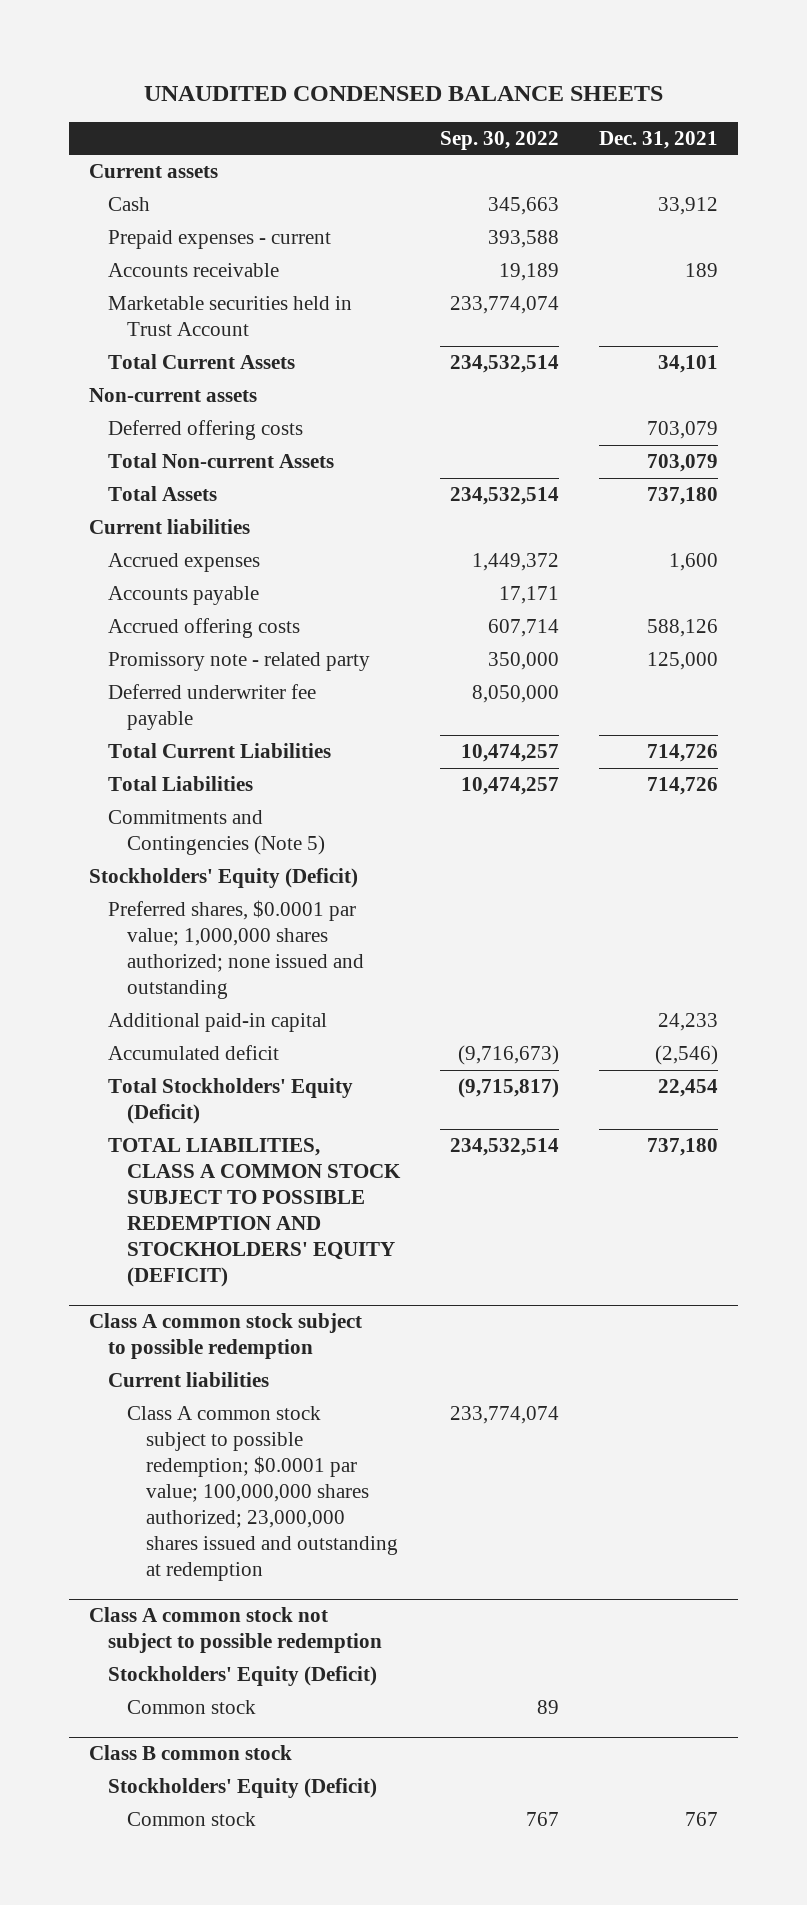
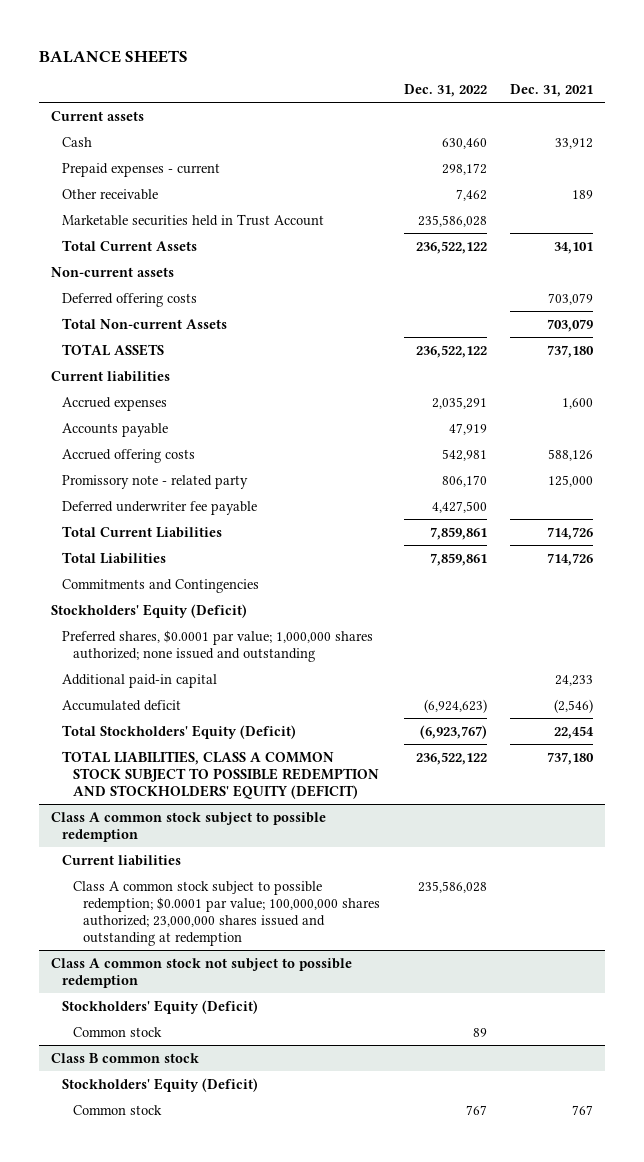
- UNAUDITED CONDENSED BALANCE SHEETS
+ BALANCE SHEETS
- | Sep. 30, 2022 | Dec. 31, 2021
+ | Dec. 31, 2022 | Dec. 31, 2021
- Accounts receivable | 19,189 | 189
+ Other receivable | 7,462 | 189
- Total Assets | 234,532,514 | 737,180
+ TOTAL ASSETS | 236,522,122 | 737,180
- Commitments and Contingencies (Note 5)
+ Commitments and Contingencies

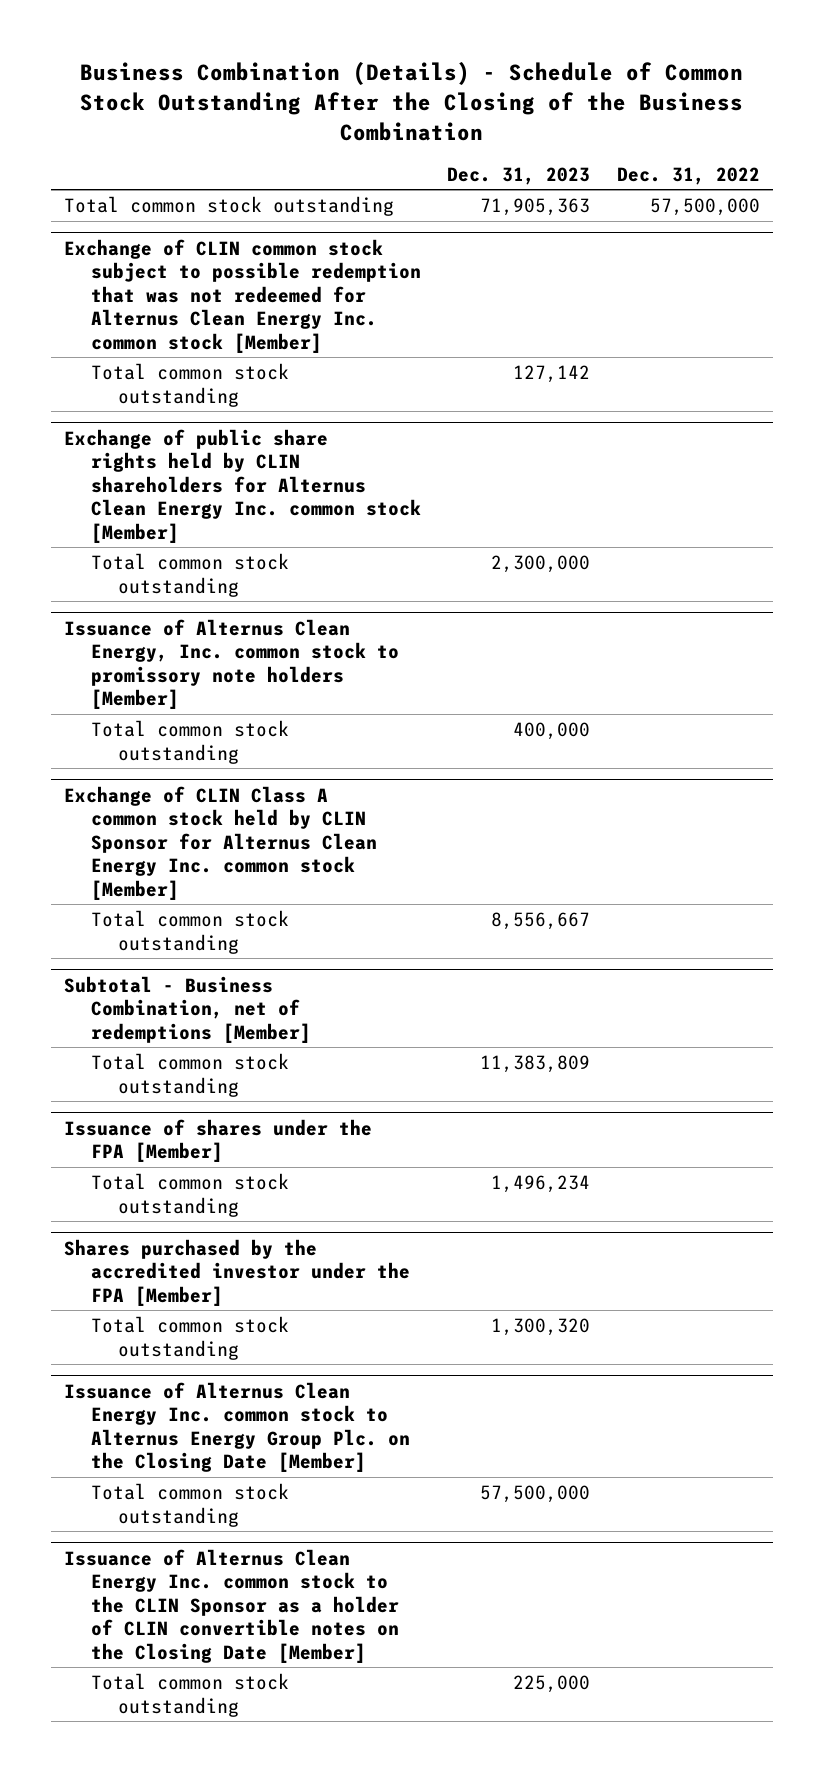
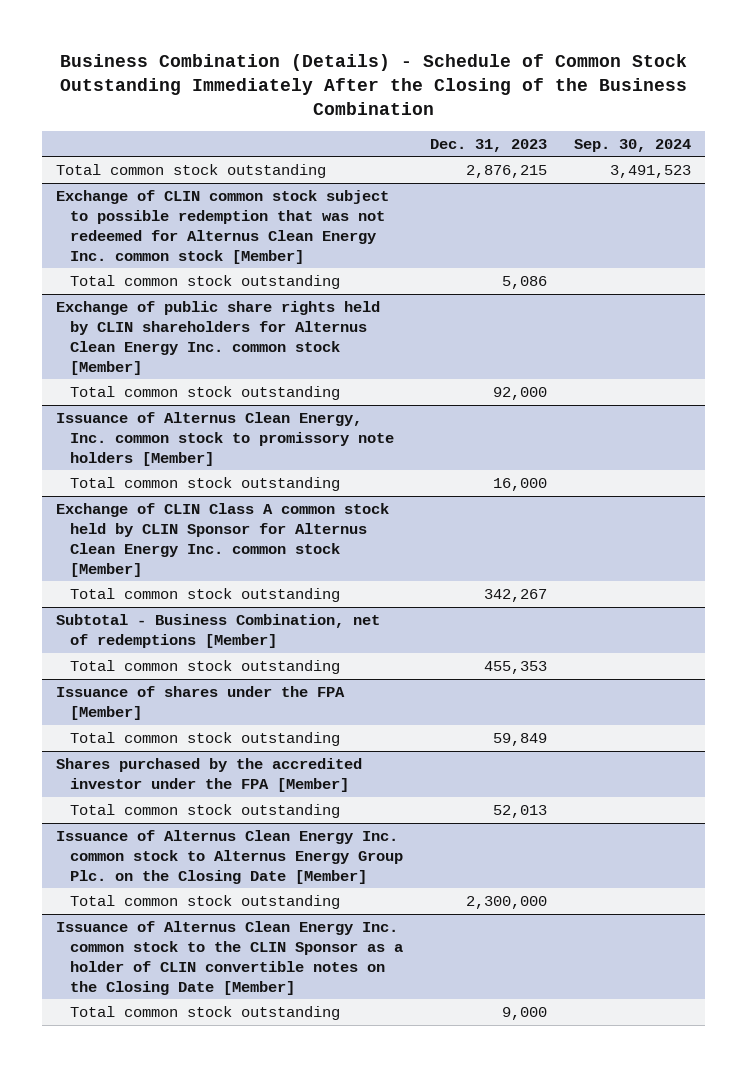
- Business Combination (Details) - Schedule of Common Stock Outstanding After the Closing of the Business Combination
+ Business Combination (Details) - Schedule of Common Stock Outstanding Immediately After the Closing of the Business Combination
- | Dec. 31, 2023 | Dec. 31, 2022
+ | Dec. 31, 2023 | Sep. 30, 2024
- Total common stock outstanding | 71,905,363 | 57,500,000
+ Total common stock outstanding | 2,876,215 | 3,491,523
@ Exchange of CLIN common stock subject to possible redemption that was not redeemed for Alternus Clean Energy Inc. common stock [Member]
- Total common stock outstanding | 127,142 |
+ Total common stock outstanding | 5,086 |
@ Exchange of public share rights held by CLIN shareholders for Alternus Clean Energy Inc. common stock [Member]
- Total common stock outstanding | 2,300,000 |
+ Total common stock outstanding | 92,000 |
@ Issuance of Alternus Clean Energy, Inc. common stock to promissory note holders [Member]
- Total common stock outstanding | 400,000 |
+ Total common stock outstanding | 16,000 |
@ Exchange of CLIN Class A common stock held by CLIN Sponsor for Alternus Clean Energy Inc. common stock [Member]
- Total common stock outstanding | 8,556,667 |
+ Total common stock outstanding | 342,267 |
@ Subtotal - Business Combination, net of redemptions [Member]
- Total common stock outstanding | 11,383,809 |
+ Total common stock outstanding | 455,353 |
@ Issuance of shares under the FPA [Member]
- Total common stock outstanding | 1,496,234 |
+ Total common stock outstanding | 59,849 |
@ Shares purchased by the accredited investor under the FPA [Member]
- Total common stock outstanding | 1,300,320 |
+ Total common stock outstanding | 52,013 |
@ Issuance of Alternus Clean Energy Inc. common stock to Alternus Energy Group Plc. on the Closing Date [Member]
- Total common stock outstanding | 57,500,000 |
+ Total common stock outstanding | 2,300,000 |
@ Issuance of Alternus Clean Energy Inc. common stock to the CLIN Sponsor as a holder of CLIN convertible notes on the Closing Date [Member]
- Total common stock outstanding | 225,000 |
+ Total common stock outstanding | 9,000 |

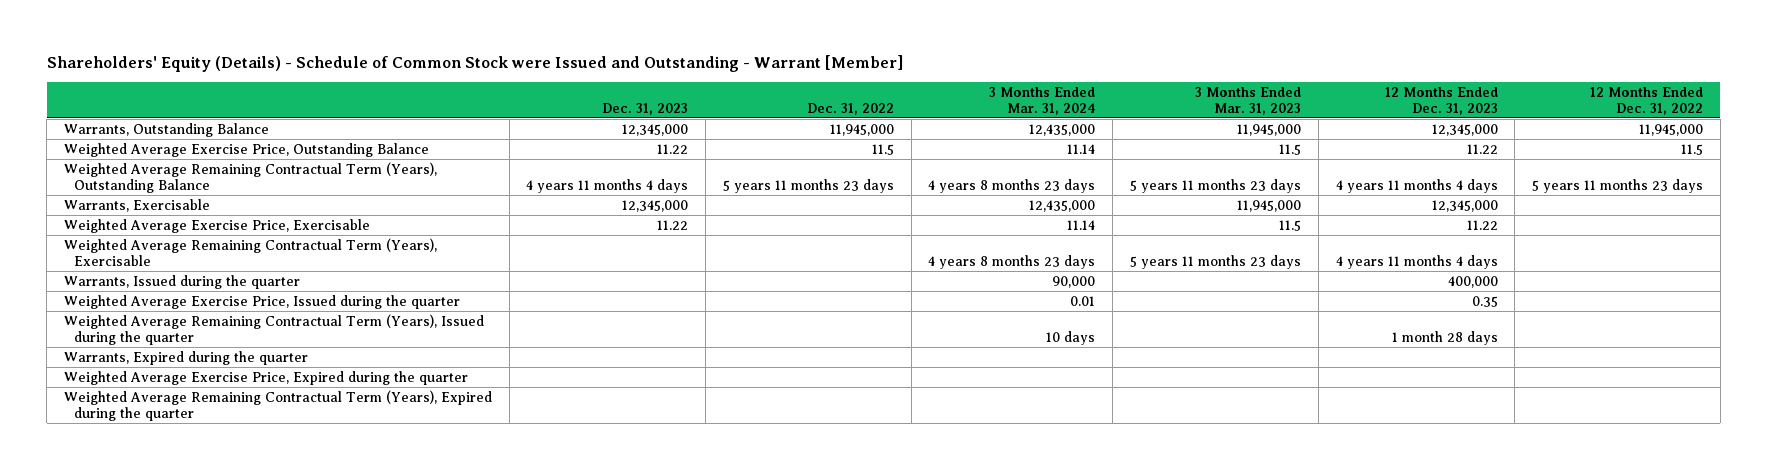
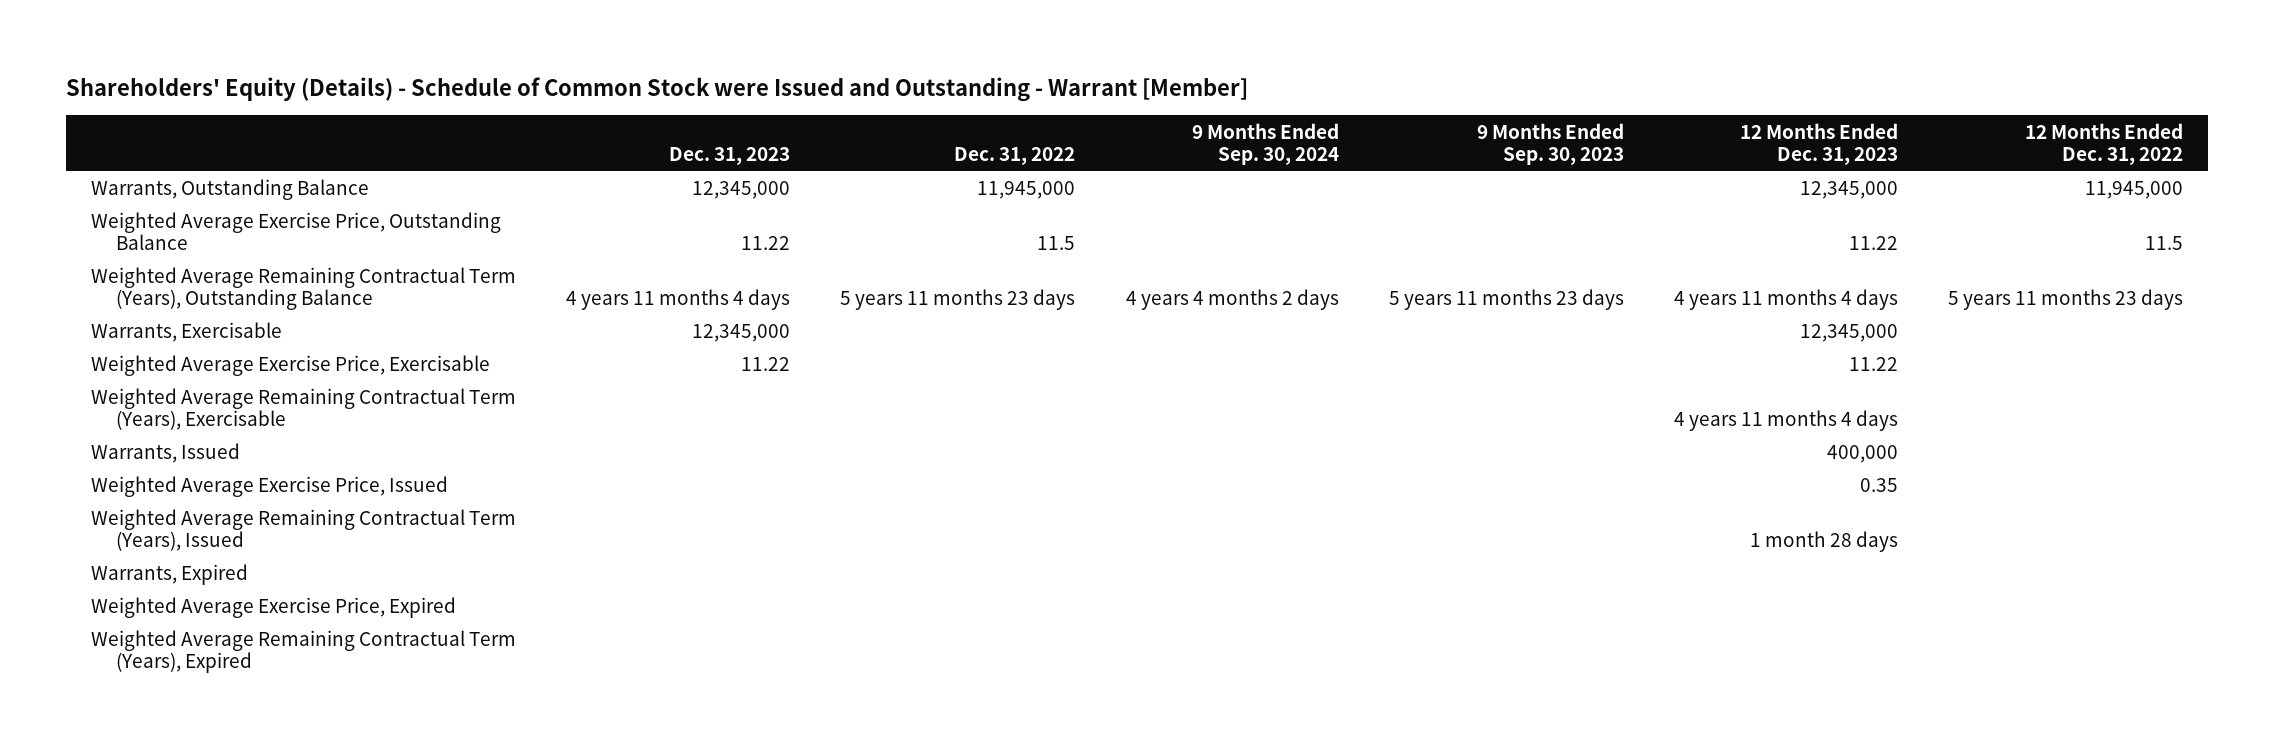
- | Dec. 31, 2023 | Dec. 31, 2022 | 3 Months Ended Mar. 31, 2024 | 3 Months Ended Mar. 31, 2023 | 12 Months Ended Dec. 31, 2023 | 12 Months Ended Dec. 31, 2022
+ | Dec. 31, 2023 | Dec. 31, 2022 | 9 Months Ended Sep. 30, 2024 | 9 Months Ended Sep. 30, 2023 | 12 Months Ended Dec. 31, 2023 | 12 Months Ended Dec. 31, 2022
- Warrants, Issued during the quarter | | | 90,000 | | 400,000 |
- Weighted Average Exercise Price, Issued during the quarter | | | 0.01 | | 0.35 |
- Weighted Average Remaining Contractual Term (Years), Issued during the quarter | | | 10 days | | 1 month 28 days |
- Warrants, Expired during the quarter
- Weighted Average Exercise Price, Expired during the quarter
- Weighted Average Remaining Contractual Term (Years), Expired during the quarter
+ Warrants, Issued | | | | | 400,000 |
+ Weighted Average Exercise Price, Issued | | | | | 0.35 |
+ Weighted Average Remaining Contractual Term (Years), Issued | | | | | 1 month 28 days |
+ Warrants, Expired
+ Weighted Average Exercise Price, Expired
+ Weighted Average Remaining Contractual Term (Years), Expired

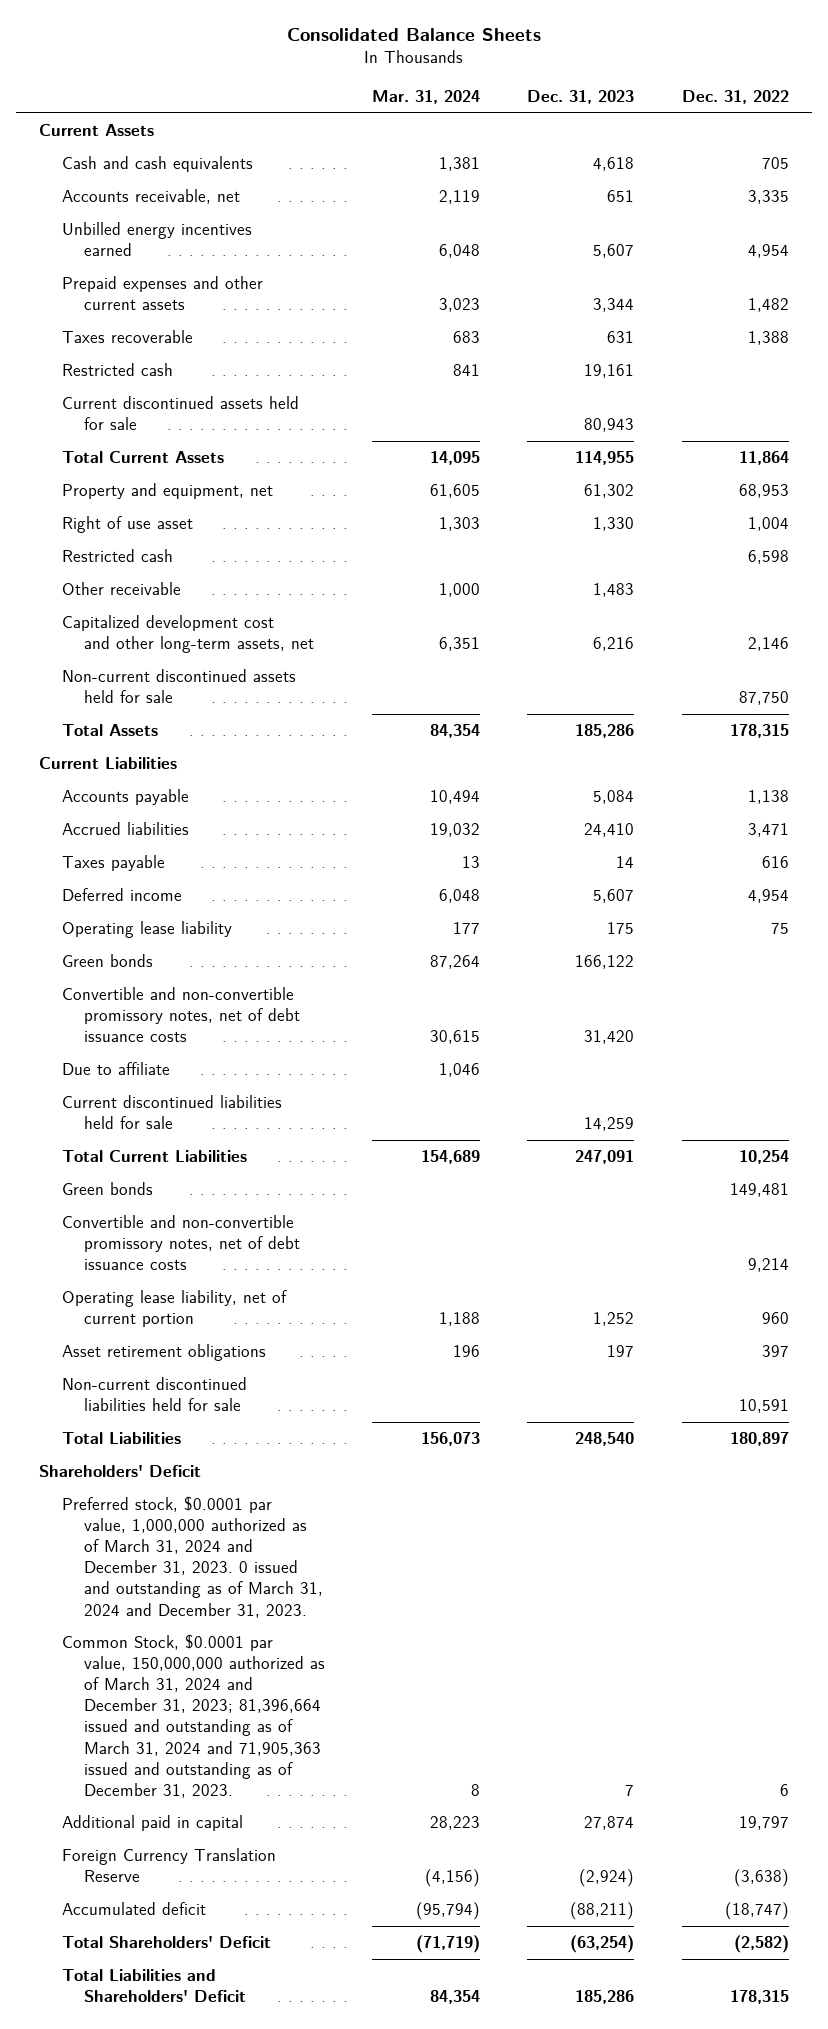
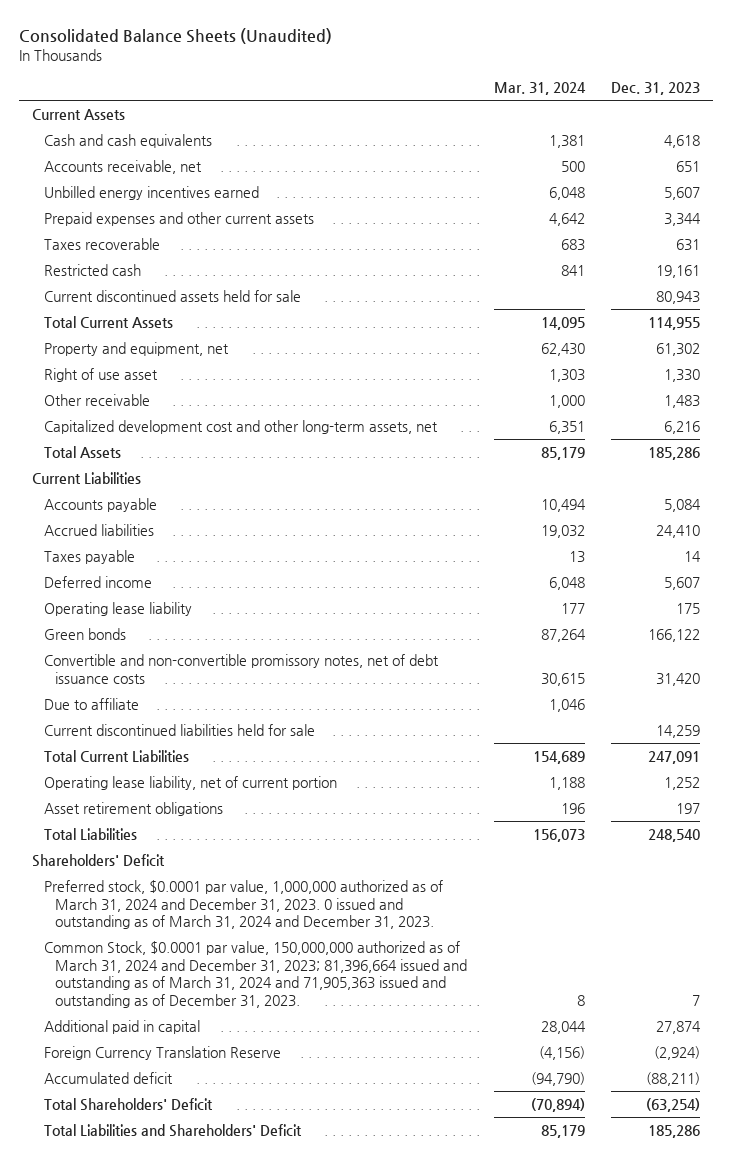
- Consolidated Balance Sheets
+ Consolidated Balance Sheets (Unaudited)
- | Mar. 31, 2024 | Dec. 31, 2023 | Dec. 31, 2022
+ | Mar. 31, 2024 | Dec. 31, 2023
- Accounts receivable, net | 2,119 | 651 | 3,335
+ Accounts receivable, net | 500 | 651
- Prepaid expenses and other current assets | 3,023 | 3,344 | 1,482
+ Prepaid expenses and other current assets | 4,642 | 3,344
- Property and equipment, net | 61,605 | 61,302 | 68,953
+ Property and equipment, net | 62,430 | 61,302
- Restricted cash | | | 6,598
- Non-current discontinued assets held for sale | | | 87,750
- Total Assets | 84,354 | 185,286 | 178,315
+ Total Assets | 85,179 | 185,286
- Green bonds | | | 149,481
- Convertible and non-convertible promissory notes, net of debt issuance costs | | | 9,214
- Non-current discontinued liabilities held for sale | | | 10,591
- Additional paid in capital | 28,223 | 27,874 | 19,797
+ Additional paid in capital | 28,044 | 27,874
- Accumulated deficit | (95,794) | (88,211) | (18,747)
- Total Shareholders' Deficit | (71,719) | (63,254) | (2,582)
- Total Liabilities and Shareholders' Deficit | 84,354 | 185,286 | 178,315
+ Accumulated deficit | (94,790) | (88,211)
+ Total Shareholders' Deficit | (70,894) | (63,254)
+ Total Liabilities and Shareholders' Deficit | 85,179 | 185,286

